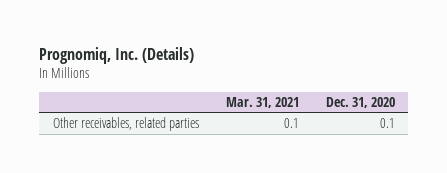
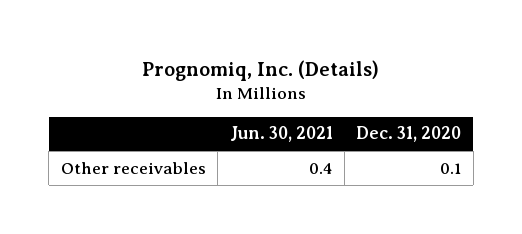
- | Mar. 31, 2021 | Dec. 31, 2020
+ | Jun. 30, 2021 | Dec. 31, 2020
- Other receivables, related parties | 0.1 | 0.1
+ Other receivables | 0.4 | 0.1

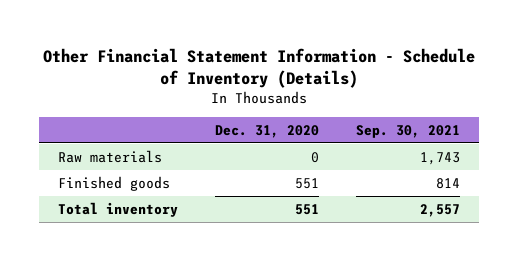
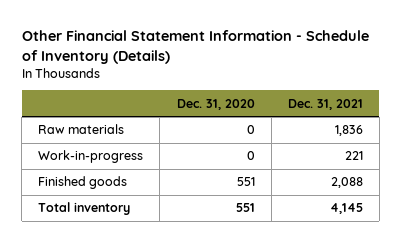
- | Dec. 31, 2020 | Sep. 30, 2021
+ | Dec. 31, 2020 | Dec. 31, 2021
+ Work-in-progress | 0 | 221

